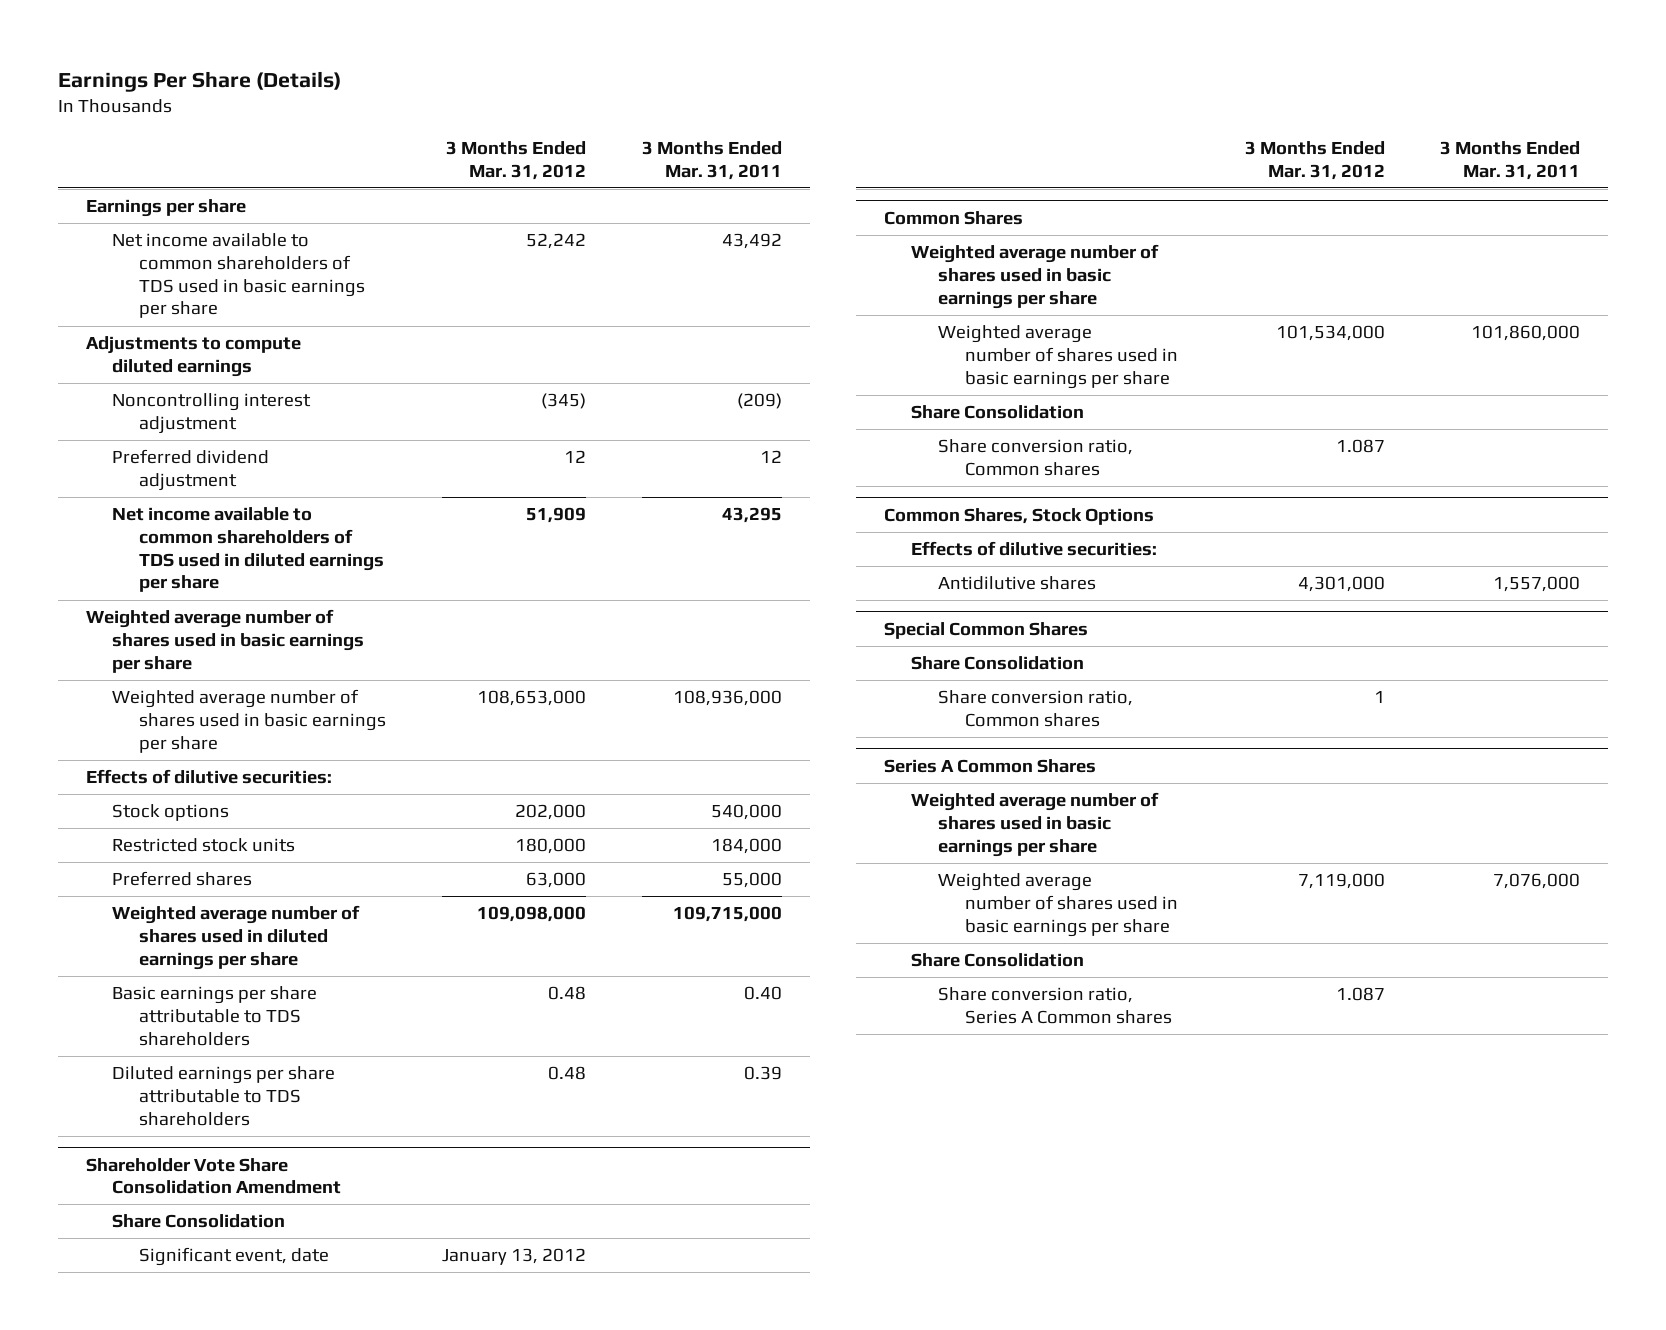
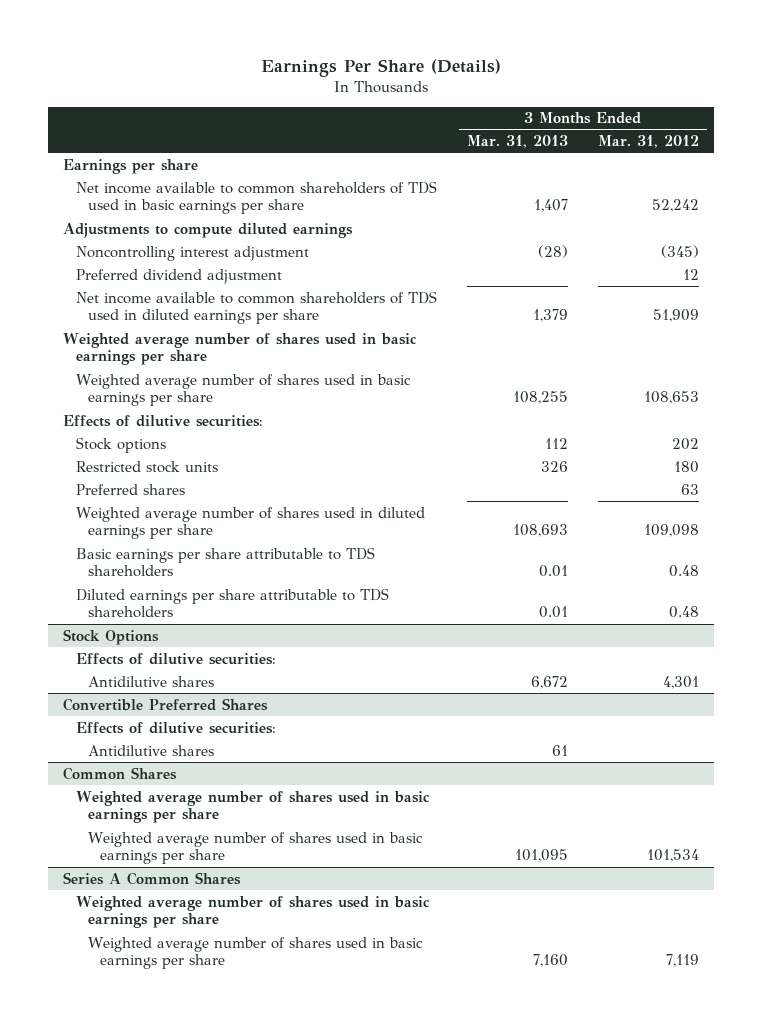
- | 3 Months Ended Mar. 31, 2012 | 3 Months Ended Mar. 31, 2011
+ | 3 Months Ended Mar. 31, 2013 | 3 Months Ended Mar. 31, 2012
- Weighted average number of shares used in basic earnings per share | 108,653,000 | 108,936,000
+ Weighted average number of shares used in basic earnings per share | 108,255 | 108,653
- Stock options | 202,000 | 540,000
- Restricted stock units | 180,000 | 184,000
- Preferred shares | 63,000 | 55,000
- Weighted average number of shares used in diluted earnings per share | 109,098,000 | 109,715,000
+ Stock options | 112 | 202
+ Restricted stock units | 326 | 180
+ Preferred shares | | 63
+ Weighted average number of shares used in diluted earnings per share | 108,693 | 109,098
- Shareholder Vote Share Consolidation Amendment
- Share Consolidation
- Significant event, date | January 13, 2012 |
+ Stock Options
+ Effects of dilutive securities:
+ Antidilutive shares | 6,672 | 4,301
+ Convertible Preferred Shares
+ Effects of dilutive securities:
+ Antidilutive shares | 61 |
@ Common Shares
- Weighted average number of shares used in basic earnings per share | 101,534,000 | 101,860,000
- Share Consolidation
- Share conversion ratio, Common shares | 1.087 |
- Common Shares, Stock Options
- Effects of dilutive securities:
- Antidilutive shares | 4,301,000 | 1,557,000
- Special Common Shares
- Share Consolidation
- Share conversion ratio, Common shares | 1 |
@ Common Shares
+ Weighted average number of shares used in basic earnings per share | 101,095 | 101,534
@ Series A Common Shares
- Weighted average number of shares used in basic earnings per share | 7,119,000 | 7,076,000
- Share Consolidation
- Share conversion ratio, Series A Common shares | 1.087 |
+ Weighted average number of shares used in basic earnings per share | 7,160 | 7,119

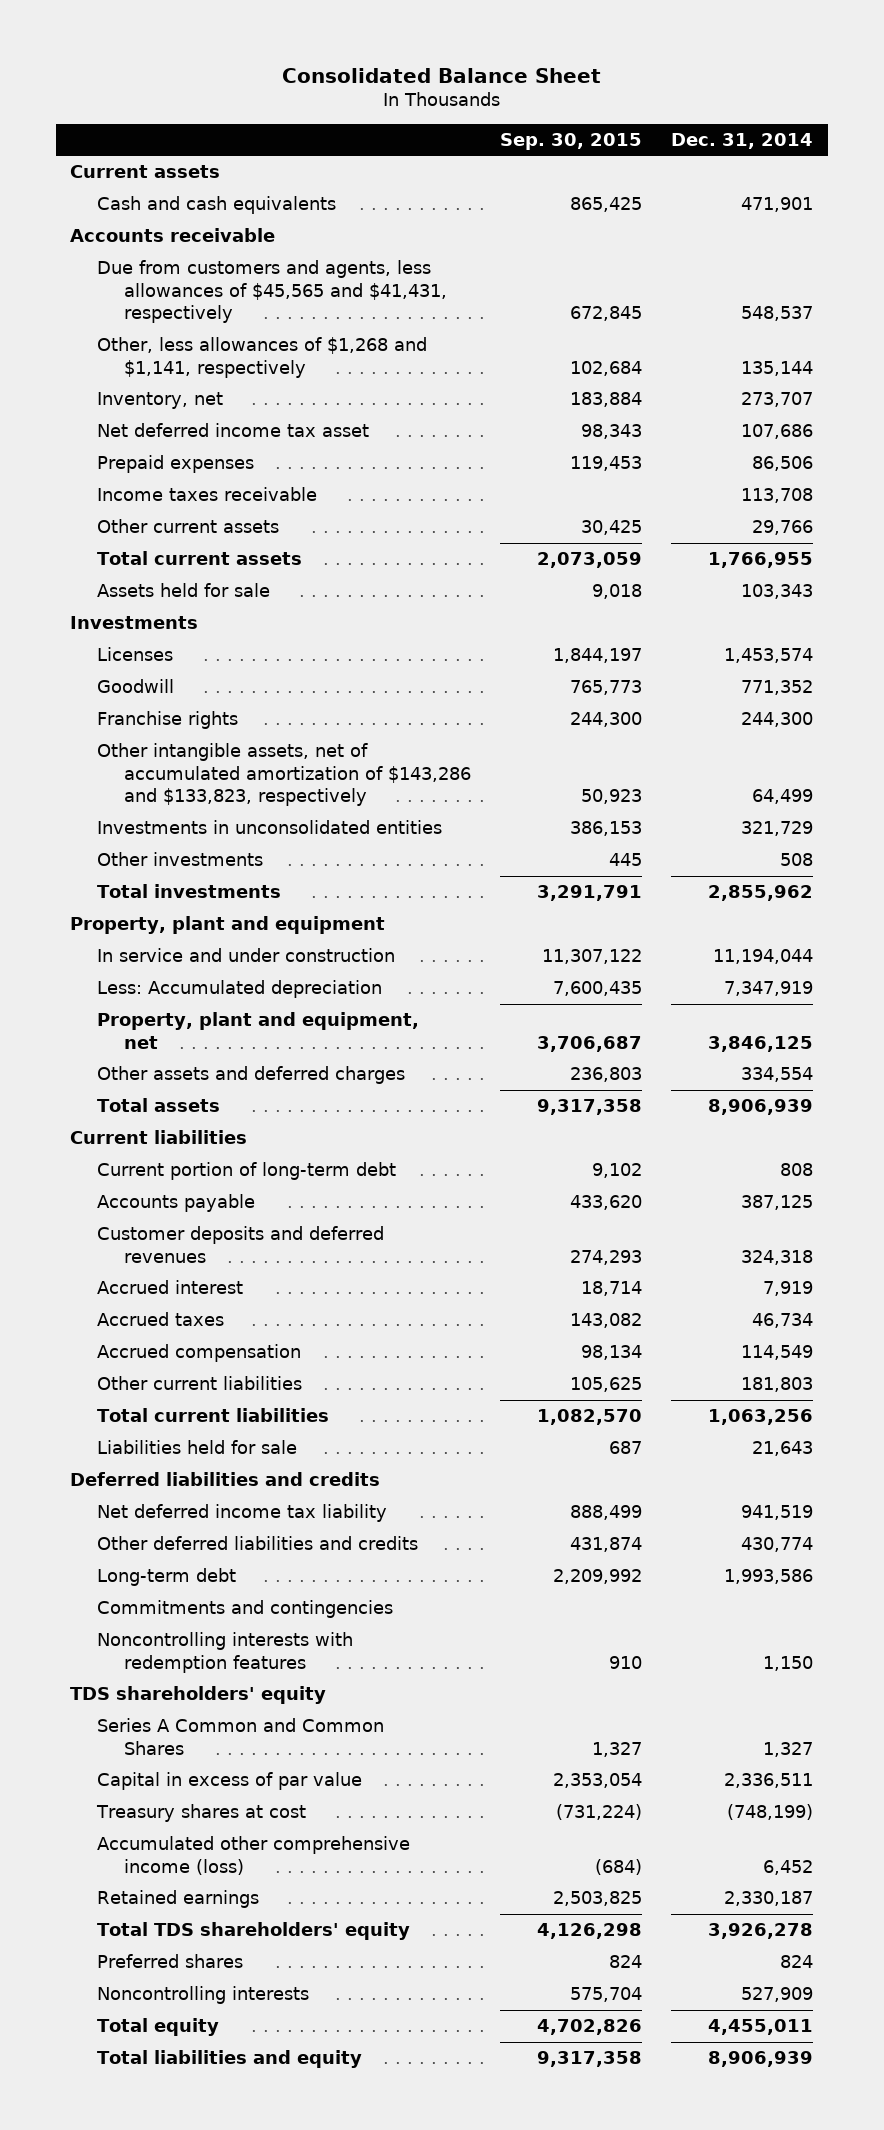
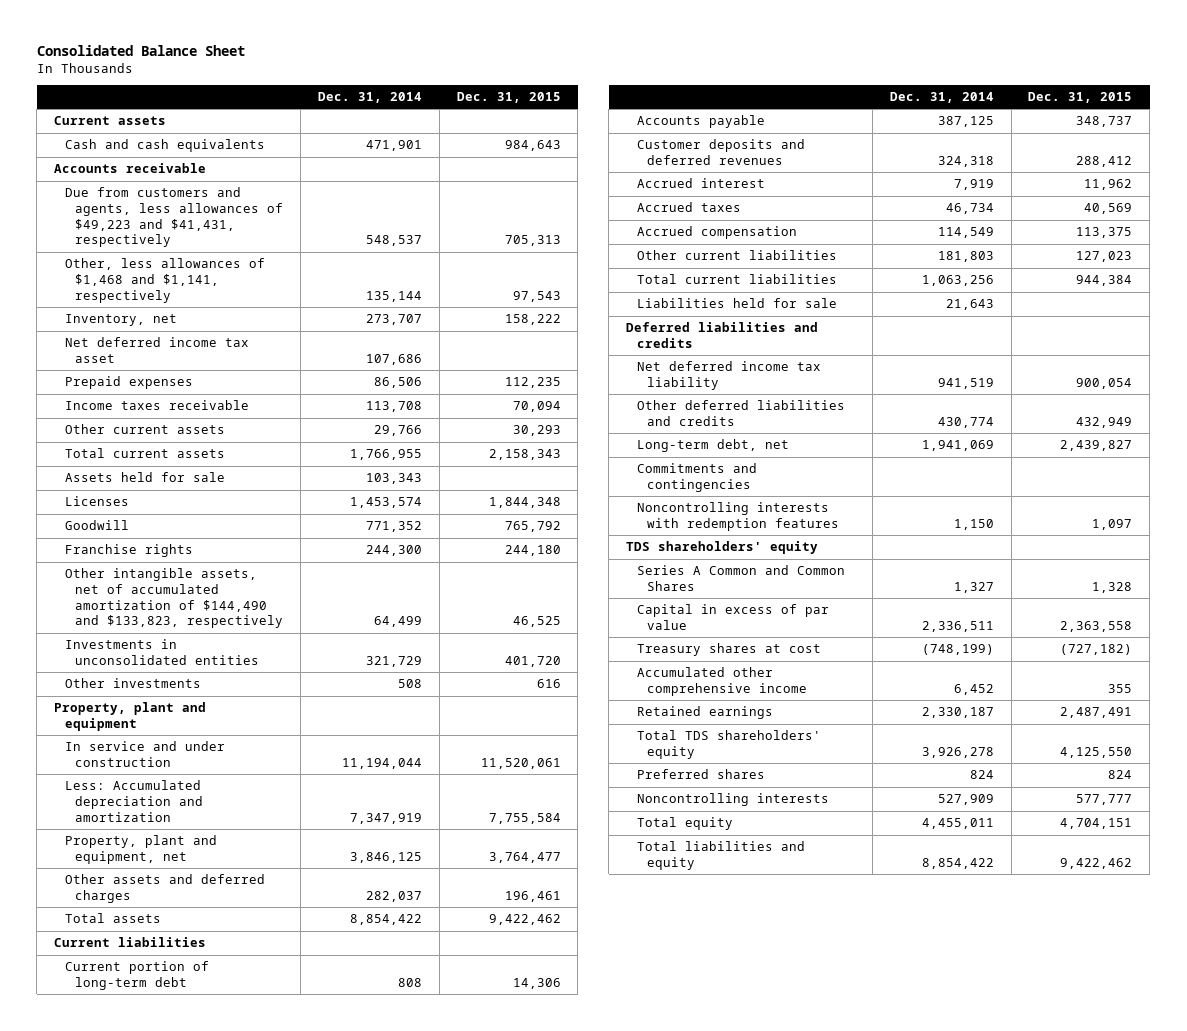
- | Sep. 30, 2015 | Dec. 31, 2014
+ | Dec. 31, 2014 | Dec. 31, 2015
- Due from customers and agents, less allowances of $45,565 and $41,431, respectively | 672,845 | 548,537
- Other, less allowances of $1,268 and $1,141, respectively | 102,684 | 135,144
+ Due from customers and agents, less allowances of $49,223 and $41,431, respectively | 548,537 | 705,313
+ Other, less allowances of $1,468 and $1,141, respectively | 135,144 | 97,543
- Investments
- Other intangible assets, net of accumulated amortization of $143,286 and $133,823, respectively | 50,923 | 64,499
+ Other intangible assets, net of accumulated amortization of $144,490 and $133,823, respectively | 64,499 | 46,525
- Total investments | 3,291,791 | 2,855,962
- Less: Accumulated depreciation | 7,600,435 | 7,347,919
+ Less: Accumulated depreciation and amortization | 7,347,919 | 7,755,584
- Other assets and deferred charges | 236,803 | 334,554
- Total assets | 9,317,358 | 8,906,939
+ Other assets and deferred charges | 282,037 | 196,461
+ Total assets | 8,854,422 | 9,422,462
- Long-term debt | 2,209,992 | 1,993,586
+ Long-term debt, net | 1,941,069 | 2,439,827
- Accumulated other comprehensive income (loss) | (684) | 6,452
+ Accumulated other comprehensive income | 6,452 | 355
- Total liabilities and equity | 9,317,358 | 8,906,939
+ Total liabilities and equity | 8,854,422 | 9,422,462

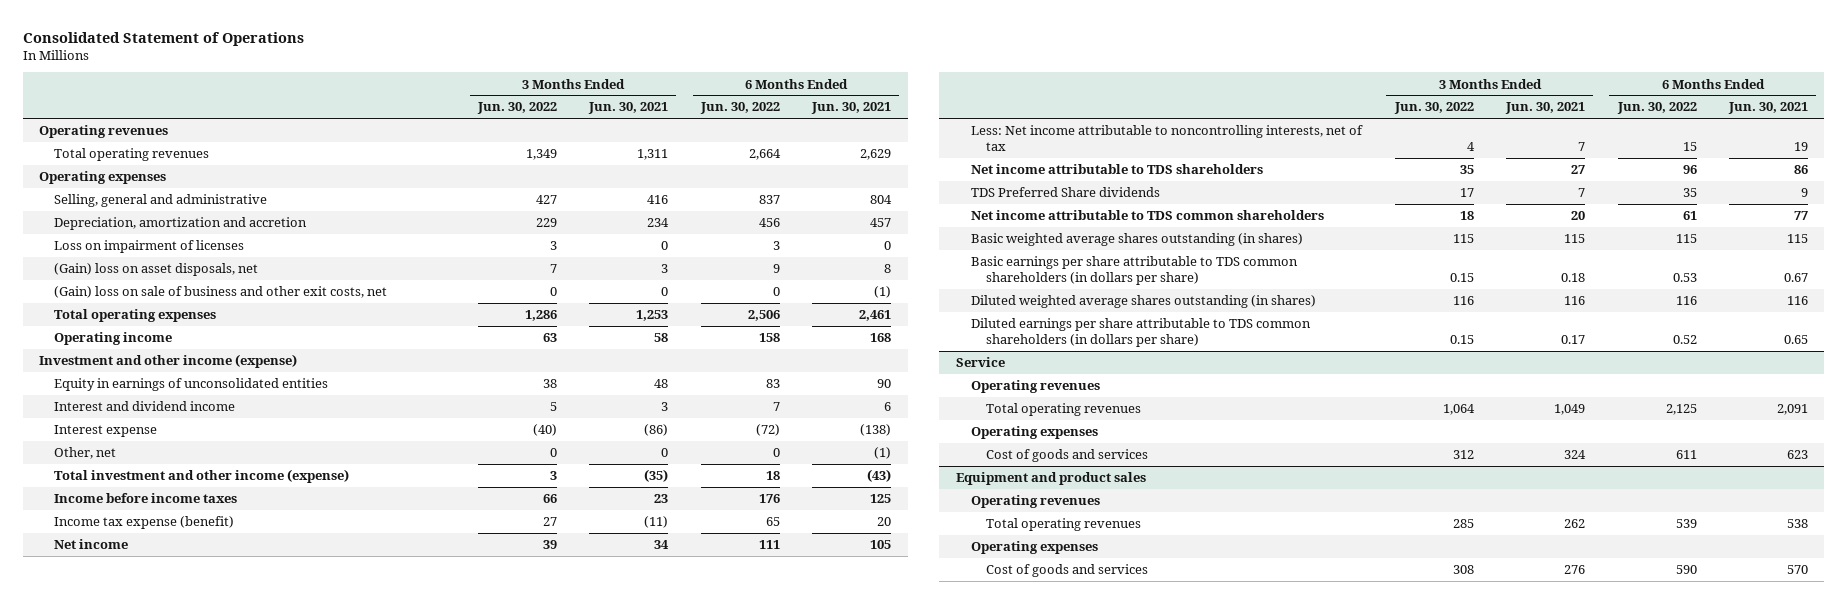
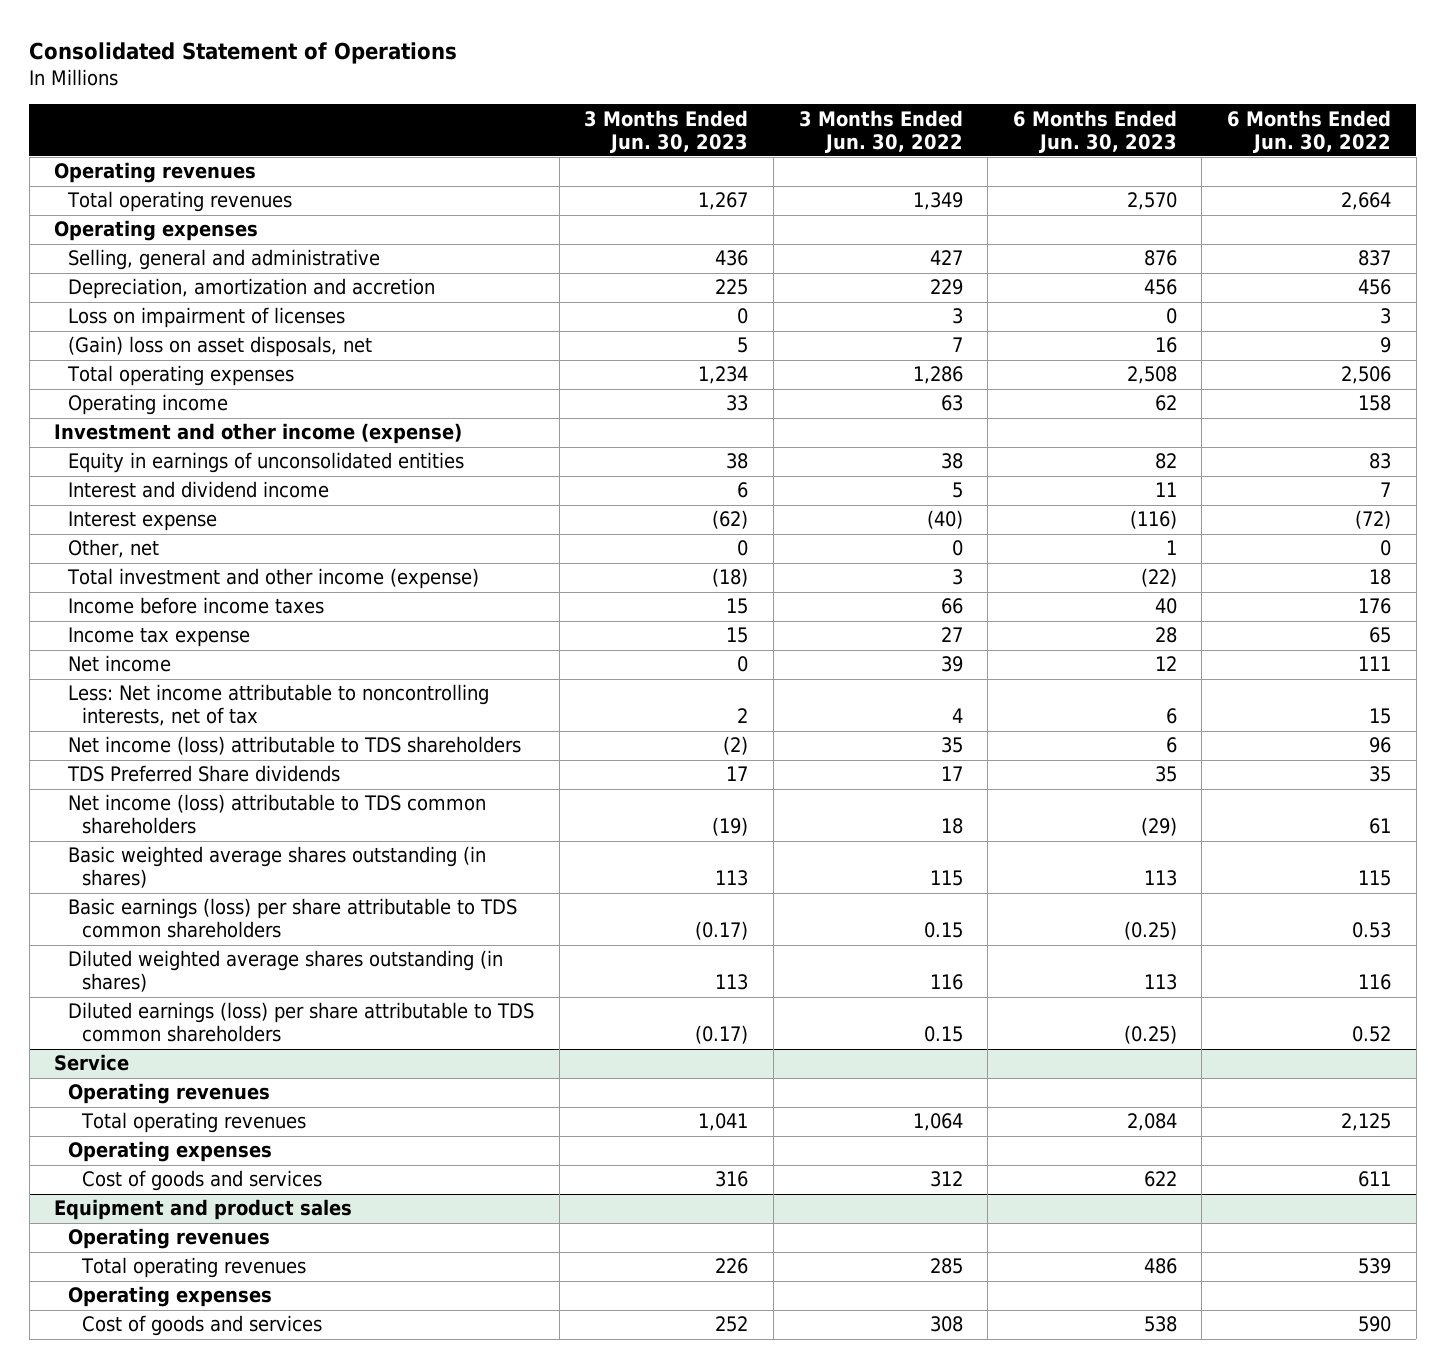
- | 3 Months Ended Jun. 30, 2022 | 3 Months Ended Jun. 30, 2021 | 6 Months Ended Jun. 30, 2022 | 6 Months Ended Jun. 30, 2021
+ | 3 Months Ended Jun. 30, 2023 | 3 Months Ended Jun. 30, 2022 | 6 Months Ended Jun. 30, 2023 | 6 Months Ended Jun. 30, 2022
- (Gain) loss on sale of business and other exit costs, net | 0 | 0 | 0 | (1)
- Income tax expense (benefit) | 27 | (11) | 65 | 20
+ Income tax expense | 15 | 27 | 28 | 65
- Net income attributable to TDS shareholders | 35 | 27 | 96 | 86
+ Net income (loss) attributable to TDS shareholders | (2) | 35 | 6 | 96
- Net income attributable to TDS common shareholders | 18 | 20 | 61 | 77
+ Net income (loss) attributable to TDS common shareholders | (19) | 18 | (29) | 61
- Basic earnings per share attributable to TDS common shareholders (in dollars per share) | 0.15 | 0.18 | 0.53 | 0.67
+ Basic earnings (loss) per share attributable to TDS common shareholders | (0.17) | 0.15 | (0.25) | 0.53
- Diluted earnings per share attributable to TDS common shareholders (in dollars per share) | 0.15 | 0.17 | 0.52 | 0.65
+ Diluted earnings (loss) per share attributable to TDS common shareholders | (0.17) | 0.15 | (0.25) | 0.52

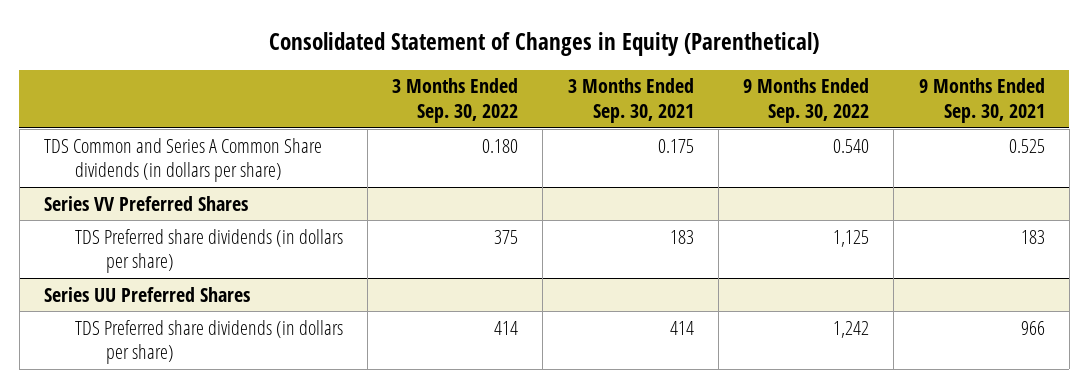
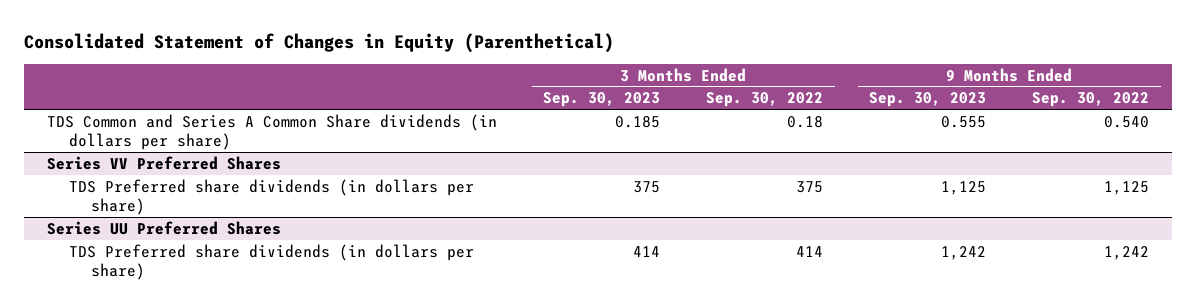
- | 3 Months Ended Sep. 30, 2022 | 3 Months Ended Sep. 30, 2021 | 9 Months Ended Sep. 30, 2022 | 9 Months Ended Sep. 30, 2021
+ | 3 Months Ended Sep. 30, 2023 | 3 Months Ended Sep. 30, 2022 | 9 Months Ended Sep. 30, 2023 | 9 Months Ended Sep. 30, 2022
- TDS Common and Series A Common Share dividends (in dollars per share) | 0.180 | 0.175 | 0.540 | 0.525
+ TDS Common and Series A Common Share dividends (in dollars per share) | 0.185 | 0.18 | 0.555 | 0.540

